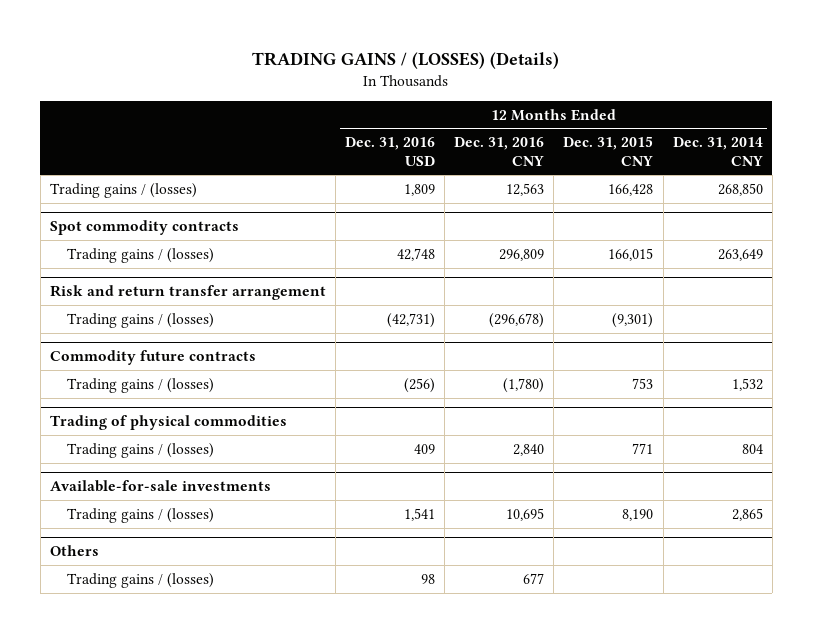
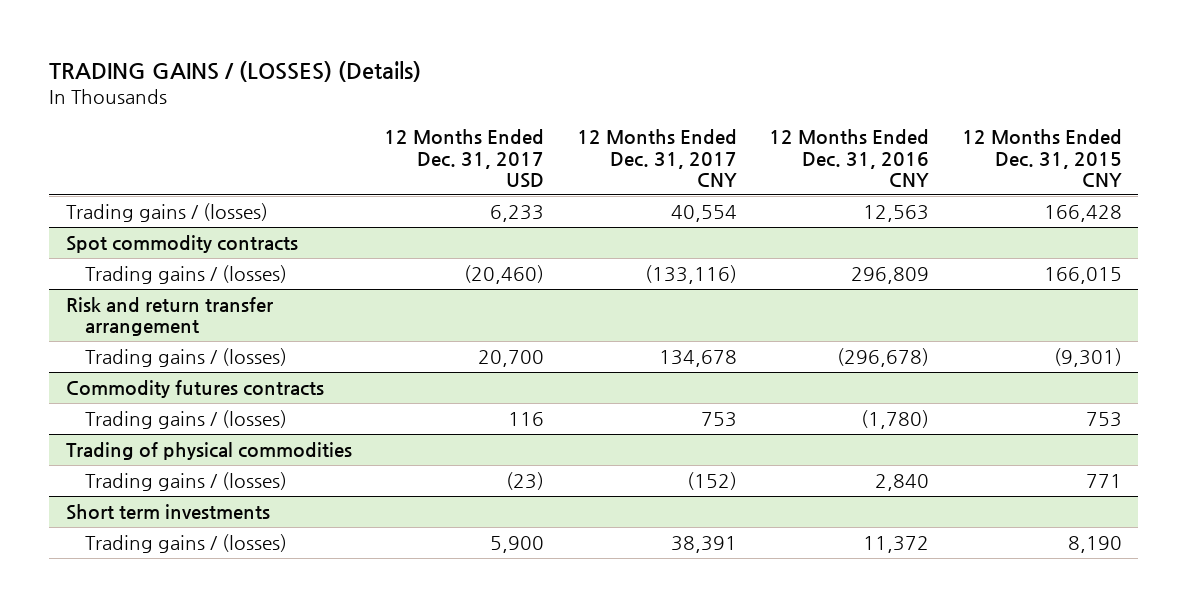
- | 12 Months Ended Dec. 31, 2016 USD | 12 Months Ended Dec. 31, 2016 CNY | 12 Months Ended Dec. 31, 2015 CNY | 12 Months Ended Dec. 31, 2014 CNY
+ | 12 Months Ended Dec. 31, 2017 USD | 12 Months Ended Dec. 31, 2017 CNY | 12 Months Ended Dec. 31, 2016 CNY | 12 Months Ended Dec. 31, 2015 CNY
- Commodity future contracts
+ Commodity futures contracts
- Available-for-sale investments
- Trading gains / (losses) | 1,541 | 10,695 | 8,190 | 2,865
- Others
- Trading gains / (losses) | 98 | 677 | |
+ Short term investments
+ Trading gains / (losses) | 5,900 | 38,391 | 11,372 | 8,190

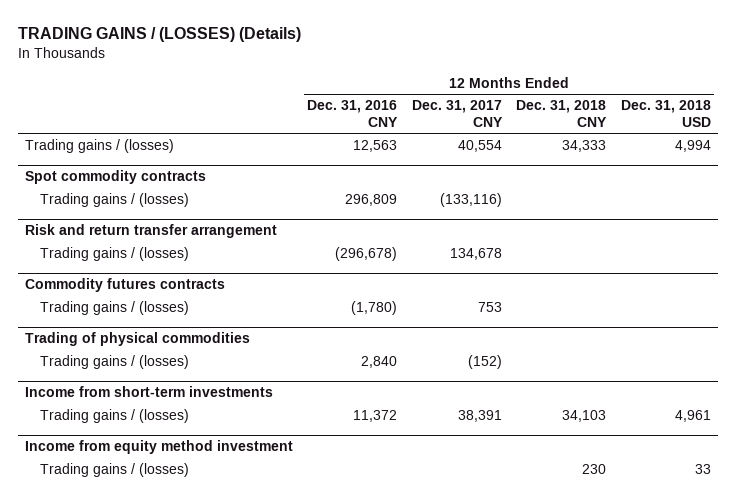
- | 12 Months Ended Dec. 31, 2017 USD | 12 Months Ended Dec. 31, 2017 CNY | 12 Months Ended Dec. 31, 2016 CNY | 12 Months Ended Dec. 31, 2015 CNY
+ | 12 Months Ended Dec. 31, 2016 CNY | 12 Months Ended Dec. 31, 2017 CNY | 12 Months Ended Dec. 31, 2018 CNY | 12 Months Ended Dec. 31, 2018 USD
- Short term investments
+ Income from short-term investments
+ Income from equity method investment
+ Trading gains / (losses) | | | 230 | 33

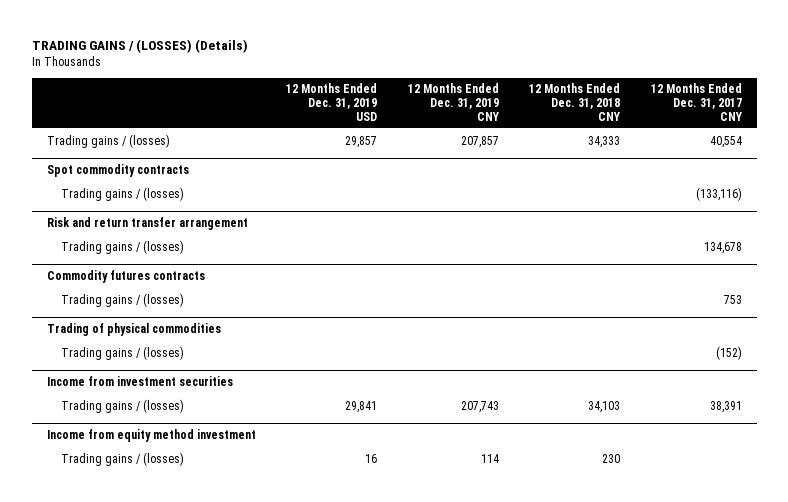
- | 12 Months Ended Dec. 31, 2016 CNY | 12 Months Ended Dec. 31, 2017 CNY | 12 Months Ended Dec. 31, 2018 CNY | 12 Months Ended Dec. 31, 2018 USD
+ | 12 Months Ended Dec. 31, 2019 USD | 12 Months Ended Dec. 31, 2019 CNY | 12 Months Ended Dec. 31, 2018 CNY | 12 Months Ended Dec. 31, 2017 CNY
- Income from short-term investments
+ Income from investment securities

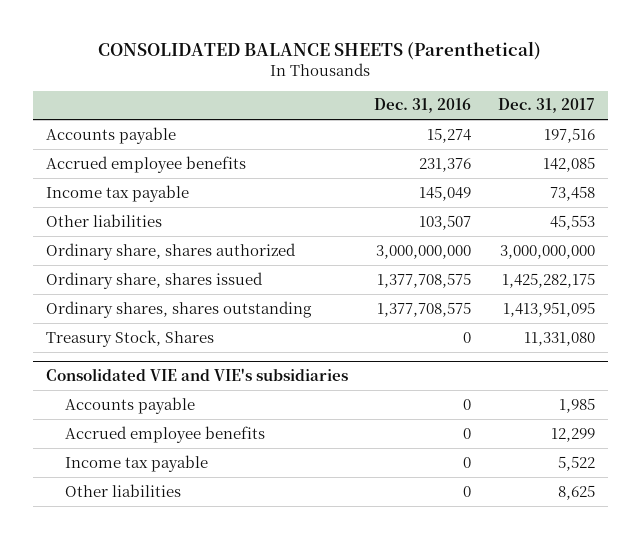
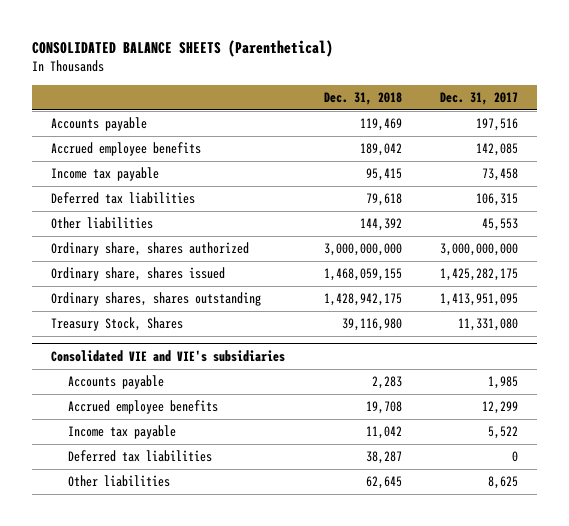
- | Dec. 31, 2016 | Dec. 31, 2017
+ | Dec. 31, 2018 | Dec. 31, 2017
+ Deferred tax liabilities | 79,618 | 106,315
@ Consolidated VIE and VIE's subsidiaries
+ Deferred tax liabilities | 38,287 | 0

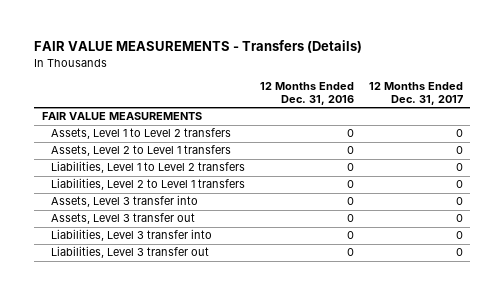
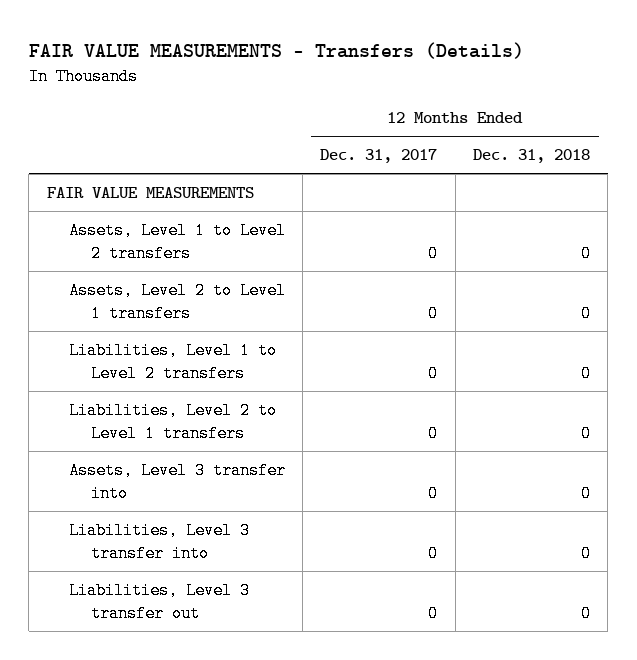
- | 12 Months Ended Dec. 31, 2016 | 12 Months Ended Dec. 31, 2017
+ | 12 Months Ended Dec. 31, 2017 | 12 Months Ended Dec. 31, 2018
- Assets, Level 3 transfer out | 0 | 0

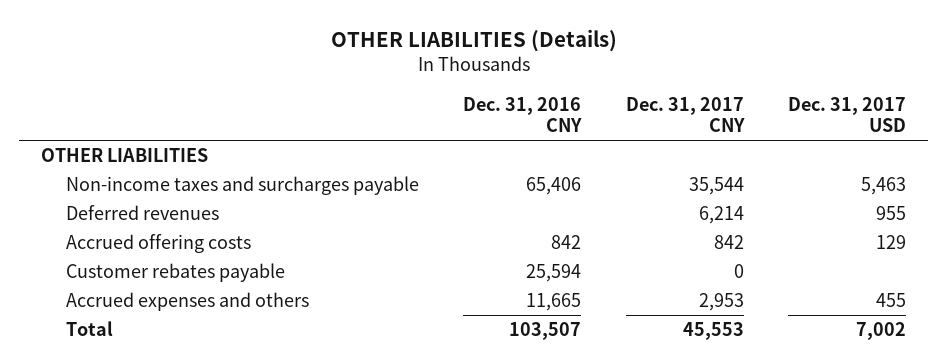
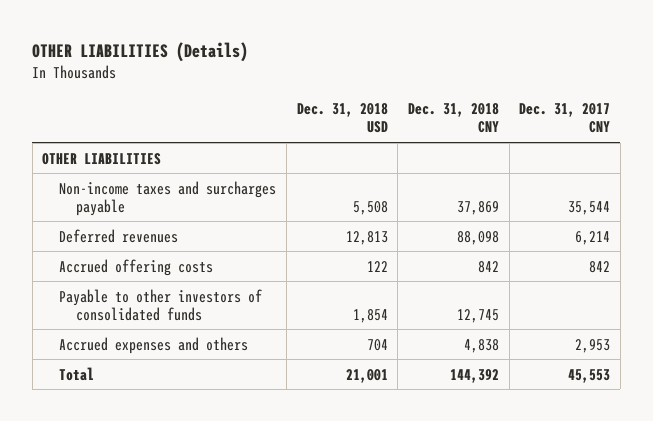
- | Dec. 31, 2016 CNY | Dec. 31, 2017 CNY | Dec. 31, 2017 USD
+ | Dec. 31, 2018 USD | Dec. 31, 2018 CNY | Dec. 31, 2017 CNY
- Customer rebates payable | 25,594 | 0 |
+ Payable to other investors of consolidated funds | 1,854 | 12,745 |

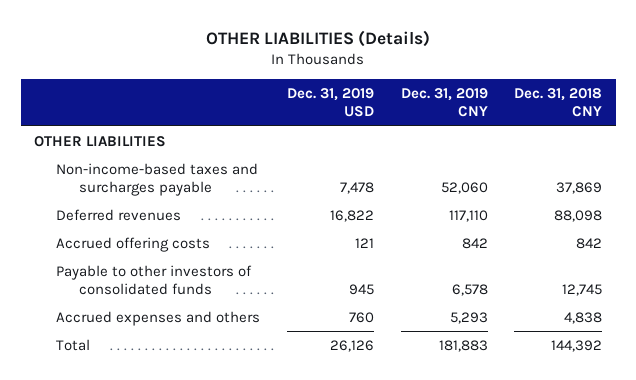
- | Dec. 31, 2018 USD | Dec. 31, 2018 CNY | Dec. 31, 2017 CNY
+ | Dec. 31, 2019 USD | Dec. 31, 2019 CNY | Dec. 31, 2018 CNY
- Non-income taxes and surcharges payable | 5,508 | 37,869 | 35,544
+ Non-income-based taxes and surcharges payable | 7,478 | 52,060 | 37,869

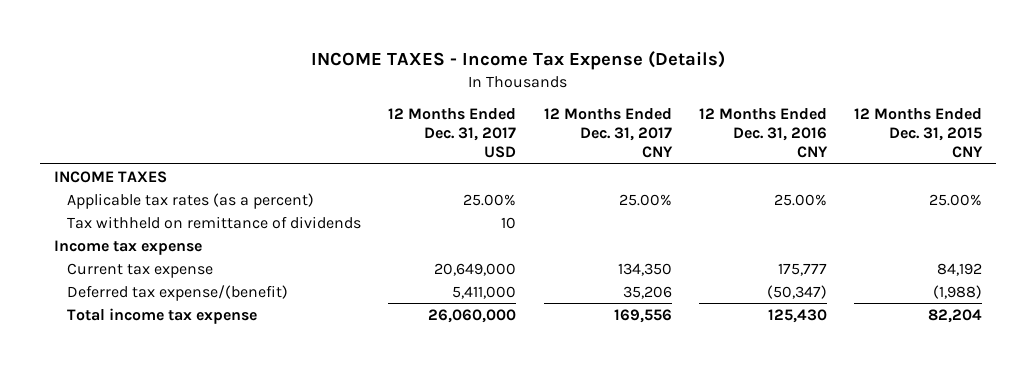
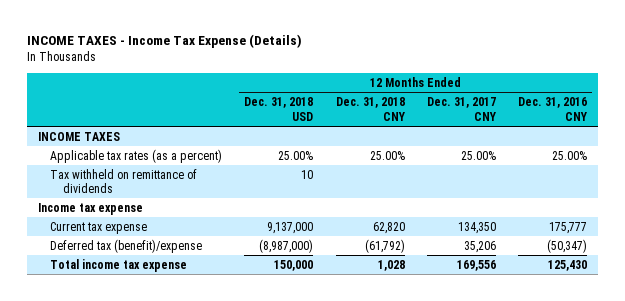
- | 12 Months Ended Dec. 31, 2017 USD | 12 Months Ended Dec. 31, 2017 CNY | 12 Months Ended Dec. 31, 2016 CNY | 12 Months Ended Dec. 31, 2015 CNY
+ | 12 Months Ended Dec. 31, 2018 USD | 12 Months Ended Dec. 31, 2018 CNY | 12 Months Ended Dec. 31, 2017 CNY | 12 Months Ended Dec. 31, 2016 CNY
- Deferred tax expense/(benefit) | 5,411,000 | 35,206 | (50,347) | (1,988)
+ Deferred tax (benefit)/expense | (8,987,000) | (61,792) | 35,206 | (50,347)

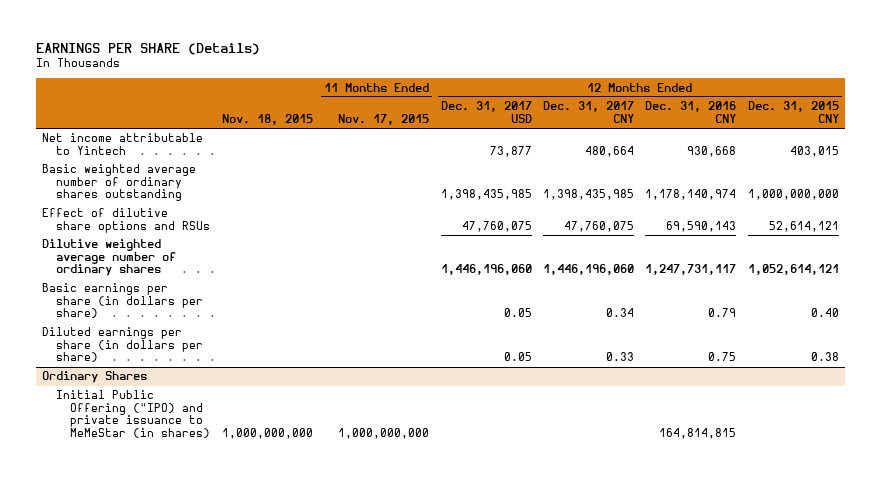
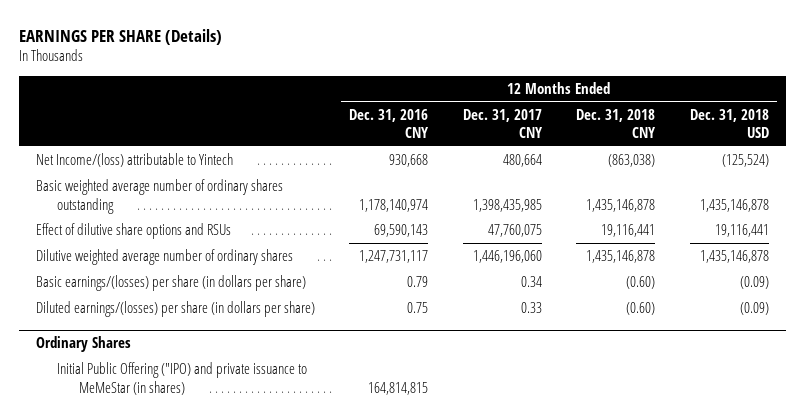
- | Nov. 18, 2015 | 11 Months Ended Nov. 17, 2015 | 12 Months Ended Dec. 31, 2017 USD | 12 Months Ended Dec. 31, 2017 CNY | 12 Months Ended Dec. 31, 2016 CNY | 12 Months Ended Dec. 31, 2015 CNY
+ | 12 Months Ended Dec. 31, 2016 CNY | 12 Months Ended Dec. 31, 2017 CNY | 12 Months Ended Dec. 31, 2018 CNY | 12 Months Ended Dec. 31, 2018 USD
- Net income attributable to Yintech | | | 73,877 | 480,664 | 930,668 | 403,015
+ Net Income/(loss) attributable to Yintech | 930,668 | 480,664 | (863,038) | (125,524)
- Basic earnings per share (in dollars per share) | | | 0.05 | 0.34 | 0.79 | 0.40
- Diluted earnings per share (in dollars per share) | | | 0.05 | 0.33 | 0.75 | 0.38
+ Basic earnings/(losses) per share (in dollars per share) | 0.79 | 0.34 | (0.60) | (0.09)
+ Diluted earnings/(losses) per share (in dollars per share) | 0.75 | 0.33 | (0.60) | (0.09)

